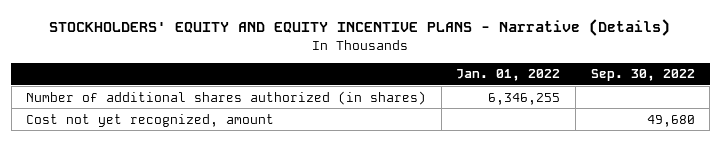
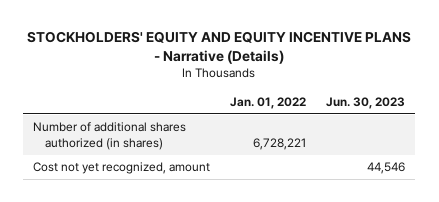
- | Jan. 01, 2022 | Sep. 30, 2022
+ | Jan. 01, 2022 | Jun. 30, 2023
- Number of additional shares authorized (in shares) | 6,346,255 |
+ Number of additional shares authorized (in shares) | 6,728,221 |

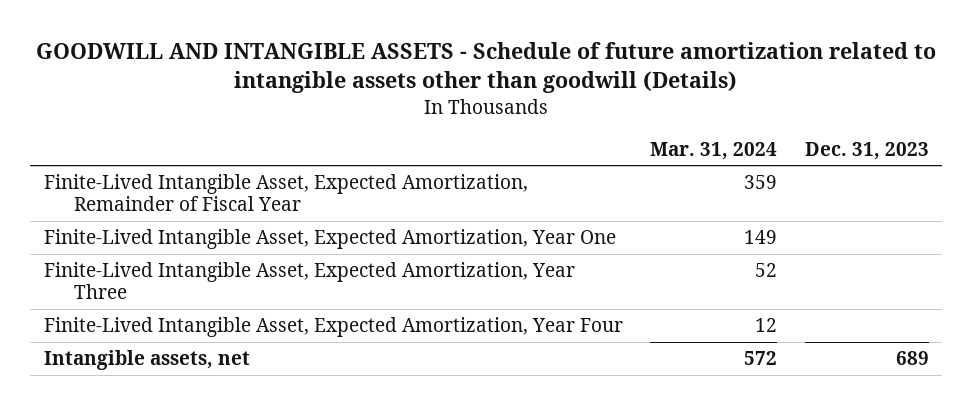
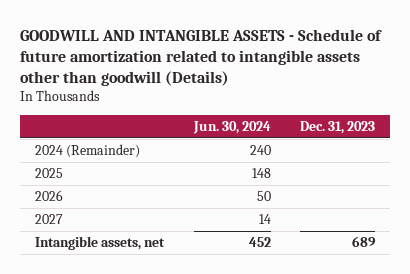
- | Mar. 31, 2024 | Dec. 31, 2023
+ | Jun. 30, 2024 | Dec. 31, 2023
- Finite-Lived Intangible Asset, Expected Amortization, Remainder of Fiscal Year | 359 |
- Finite-Lived Intangible Asset, Expected Amortization, Year One | 149 |
- Finite-Lived Intangible Asset, Expected Amortization, Year Three | 52 |
- Finite-Lived Intangible Asset, Expected Amortization, Year Four | 12 |
+ 2024 (Remainder) | 240 |
+ 2025 | 148 |
+ 2026 | 50 |
+ 2027 | 14 |

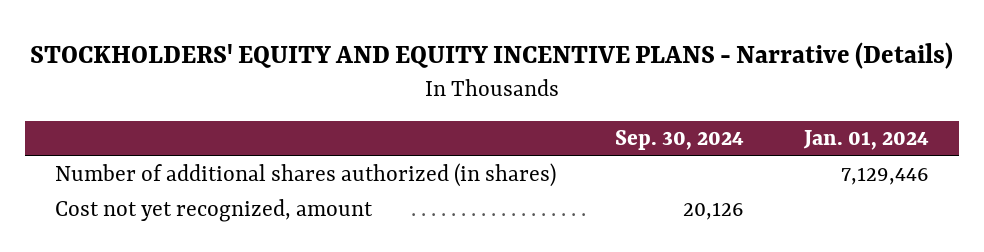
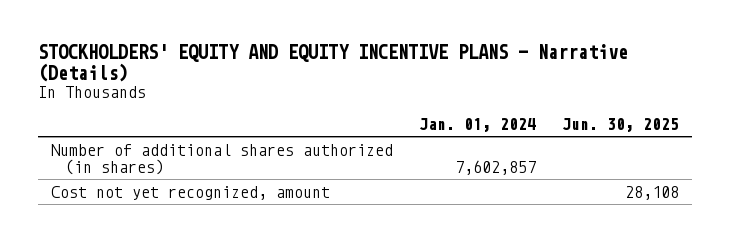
- | Sep. 30, 2024 | Jan. 01, 2024
+ | Jan. 01, 2024 | Jun. 30, 2025
- Number of additional shares authorized (in shares) | | 7,129,446
+ Number of additional shares authorized (in shares) | 7,602,857 |

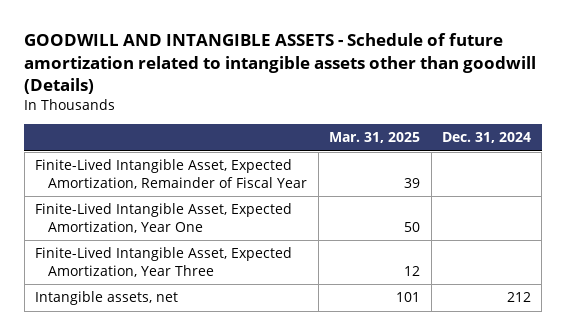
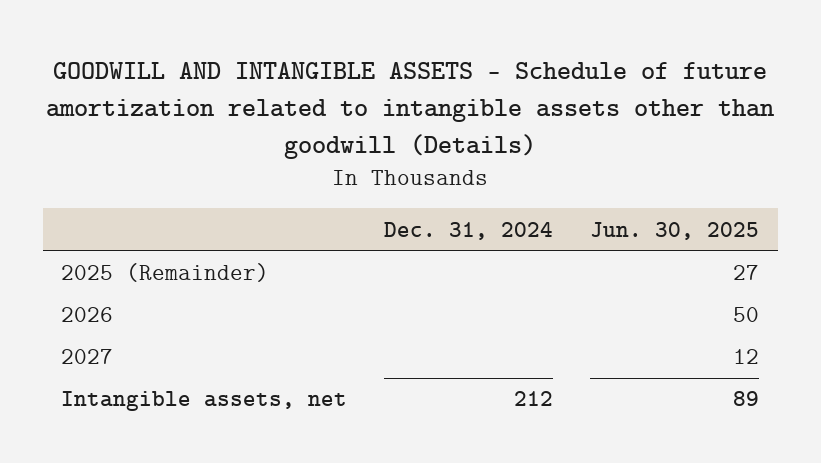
- | Mar. 31, 2025 | Dec. 31, 2024
+ | Dec. 31, 2024 | Jun. 30, 2025
- Finite-Lived Intangible Asset, Expected Amortization, Remainder of Fiscal Year | 39 |
- Finite-Lived Intangible Asset, Expected Amortization, Year One | 50 |
- Finite-Lived Intangible Asset, Expected Amortization, Year Three | 12 |
+ 2025 (Remainder) | | 27
+ 2026 | | 50
+ 2027 | | 12

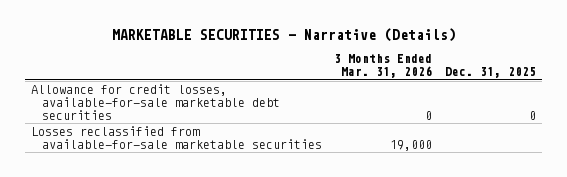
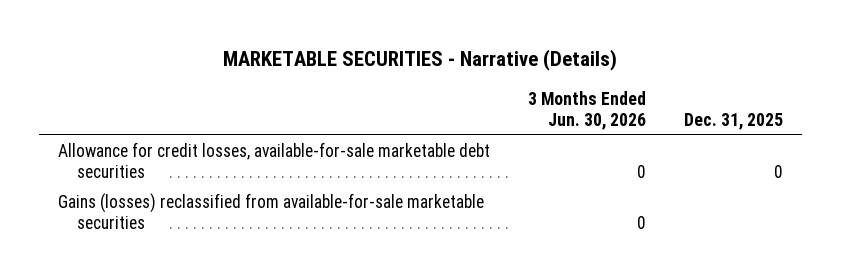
- | 3 Months Ended Mar. 31, 2026 | Dec. 31, 2025
+ | 3 Months Ended Jun. 30, 2026 | Dec. 31, 2025
- Losses reclassified from available-for-sale marketable securities | 19,000 |
+ Gains (losses) reclassified from available-for-sale marketable securities | 0 |

